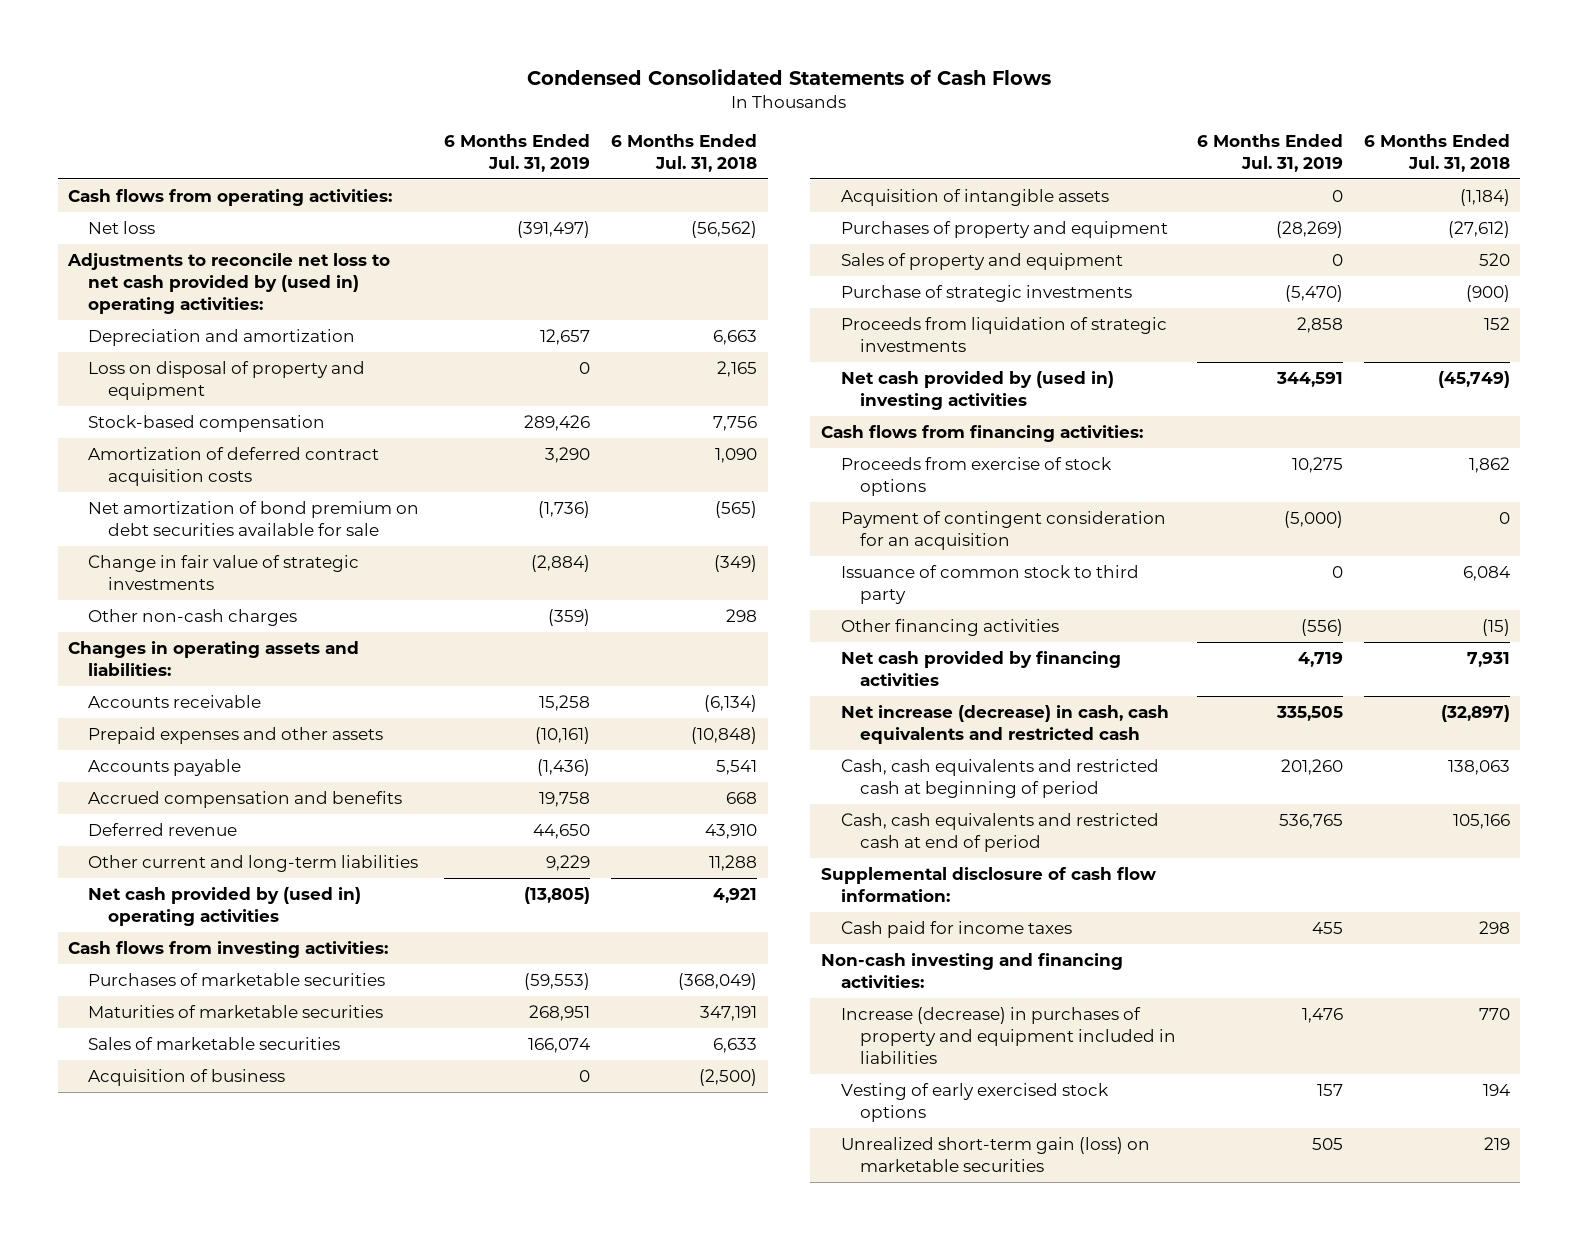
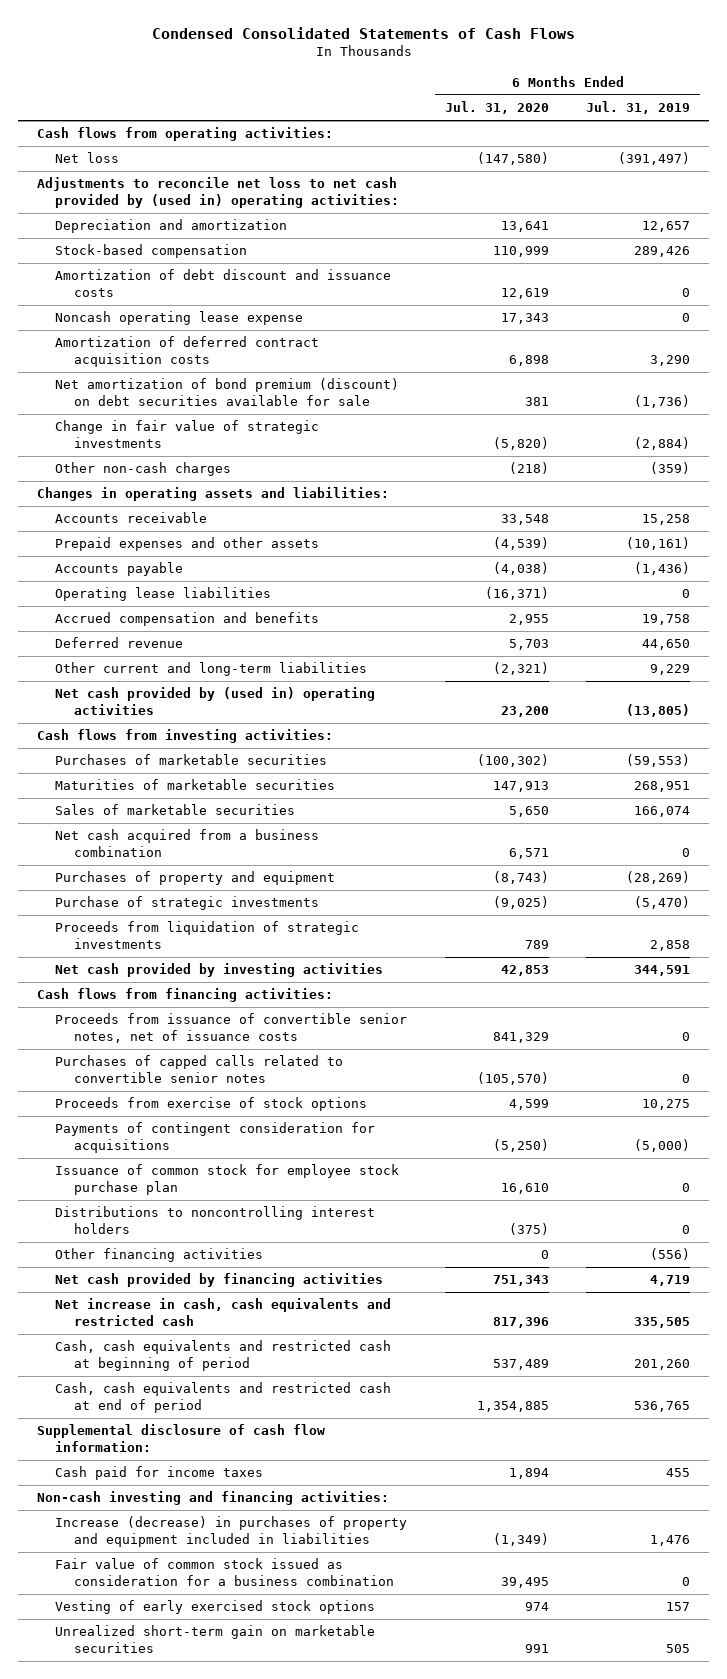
- | 6 Months Ended Jul. 31, 2019 | 6 Months Ended Jul. 31, 2018
+ | 6 Months Ended Jul. 31, 2020 | 6 Months Ended Jul. 31, 2019
- Loss on disposal of property and equipment | 0 | 2,165
+ Amortization of debt discount and issuance costs | 12,619 | 0
+ Noncash operating lease expense | 17,343 | 0
- Net amortization of bond premium on debt securities available for sale | (1,736) | (565)
+ Net amortization of bond premium (discount) on debt securities available for sale | 381 | (1,736)
+ Operating lease liabilities | (16,371) | 0
- Acquisition of business | 0 | (2,500)
- Acquisition of intangible assets | 0 | (1,184)
+ Net cash acquired from a business combination | 6,571 | 0
- Sales of property and equipment | 0 | 520
- Net cash provided by (used in) investing activities | 344,591 | (45,749)
+ Net cash provided by investing activities | 42,853 | 344,591
+ Proceeds from issuance of convertible senior notes, net of issuance costs | 841,329 | 0
+ Purchases of capped calls related to convertible senior notes | (105,570) | 0
- Payment of contingent consideration for an acquisition | (5,000) | 0
- Issuance of common stock to third party | 0 | 6,084
+ Payments of contingent consideration for acquisitions | (5,250) | (5,000)
+ Issuance of common stock for employee stock purchase plan | 16,610 | 0
+ Distributions to noncontrolling interest holders | (375) | 0
- Net increase (decrease) in cash, cash equivalents and restricted cash | 335,505 | (32,897)
+ Net increase in cash, cash equivalents and restricted cash | 817,396 | 335,505
+ Fair value of common stock issued as consideration for a business combination | 39,495 | 0
- Unrealized short-term gain (loss) on marketable securities | 505 | 219
+ Unrealized short-term gain on marketable securities | 991 | 505

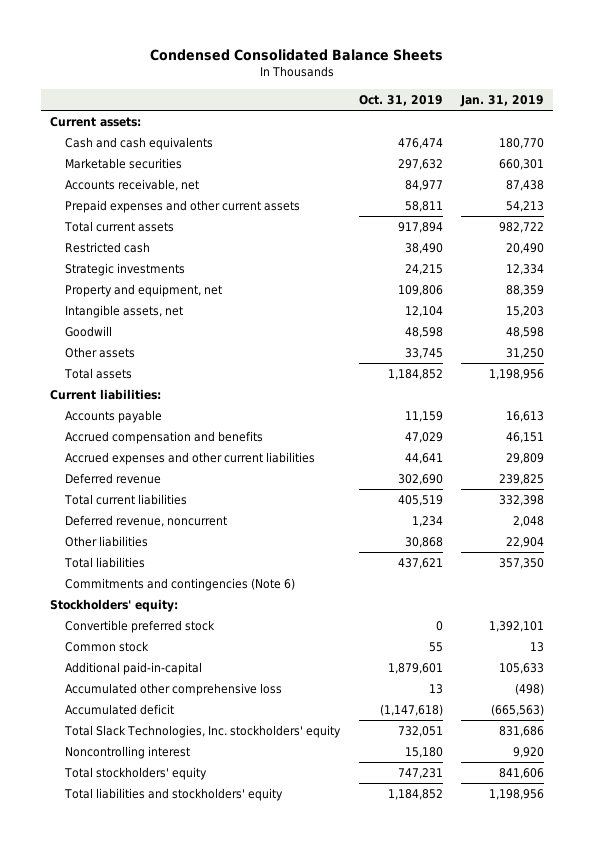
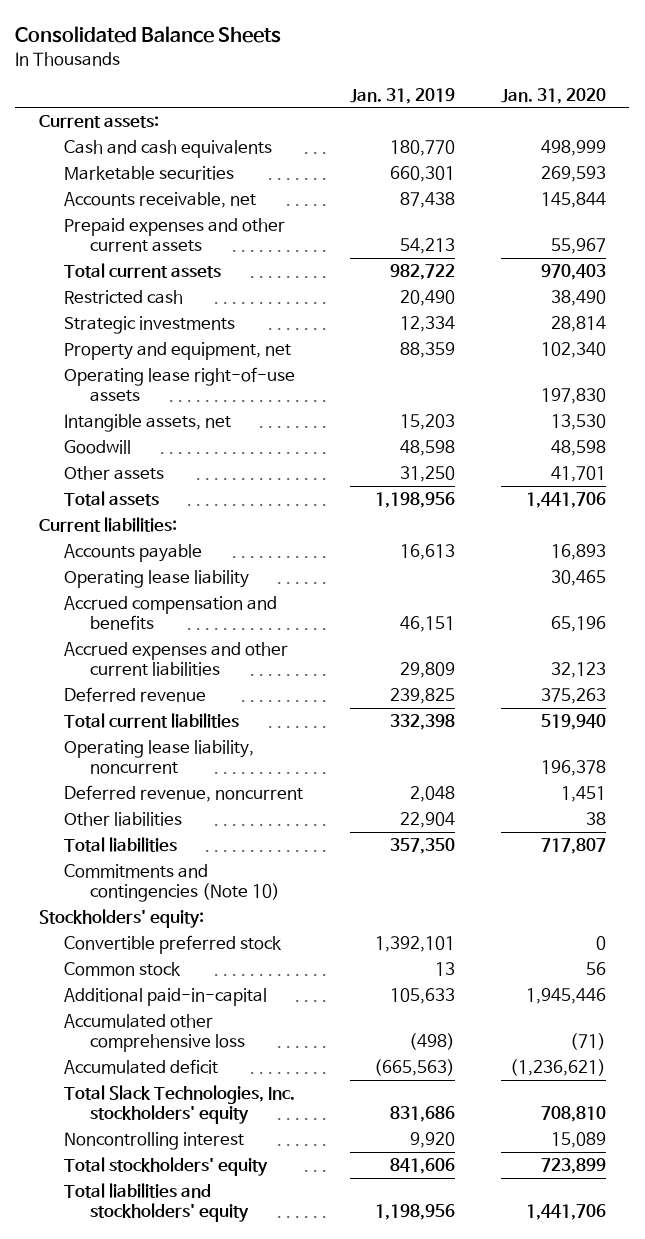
- Condensed Consolidated Balance Sheets
+ Consolidated Balance Sheets
- | Oct. 31, 2019 | Jan. 31, 2019
+ | Jan. 31, 2019 | Jan. 31, 2020
+ Operating lease right-of-use assets | | 197,830
+ Operating lease liability | | 30,465
+ Operating lease liability, noncurrent | | 196,378
- Commitments and contingencies (Note 6)
+ Commitments and contingencies (Note 10)

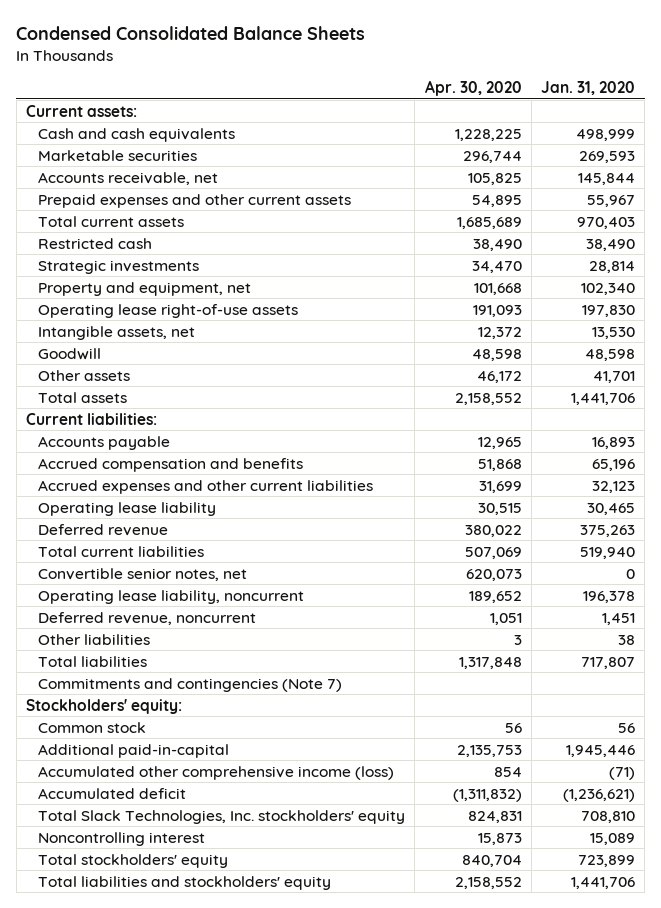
- Consolidated Balance Sheets
+ Condensed Consolidated Balance Sheets
- | Jan. 31, 2019 | Jan. 31, 2020
+ | Apr. 30, 2020 | Jan. 31, 2020
moved down: Operating lease liability | 30,515 | 30,465
+ Convertible senior notes, net | 620,073 | 0
- Commitments and contingencies (Note 10)
+ Commitments and contingencies (Note 7)
- Convertible preferred stock | 1,392,101 | 0
- Accumulated other comprehensive loss | (498) | (71)
+ Accumulated other comprehensive income (loss) | 854 | (71)

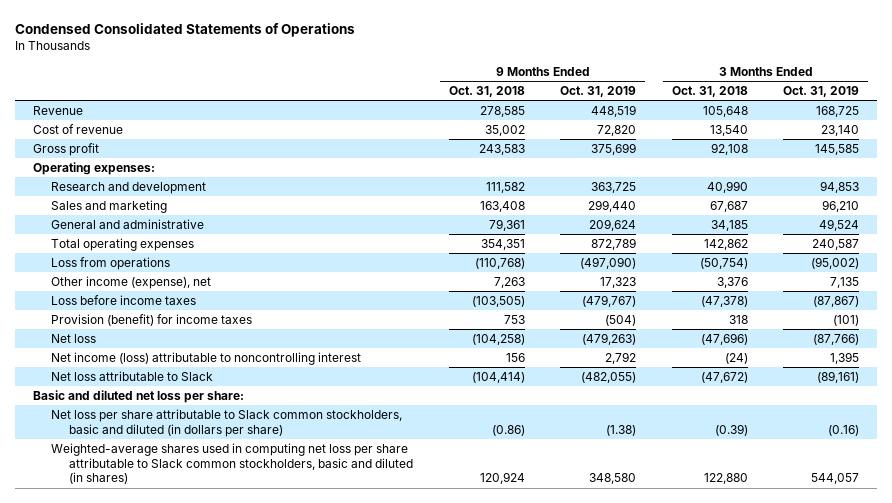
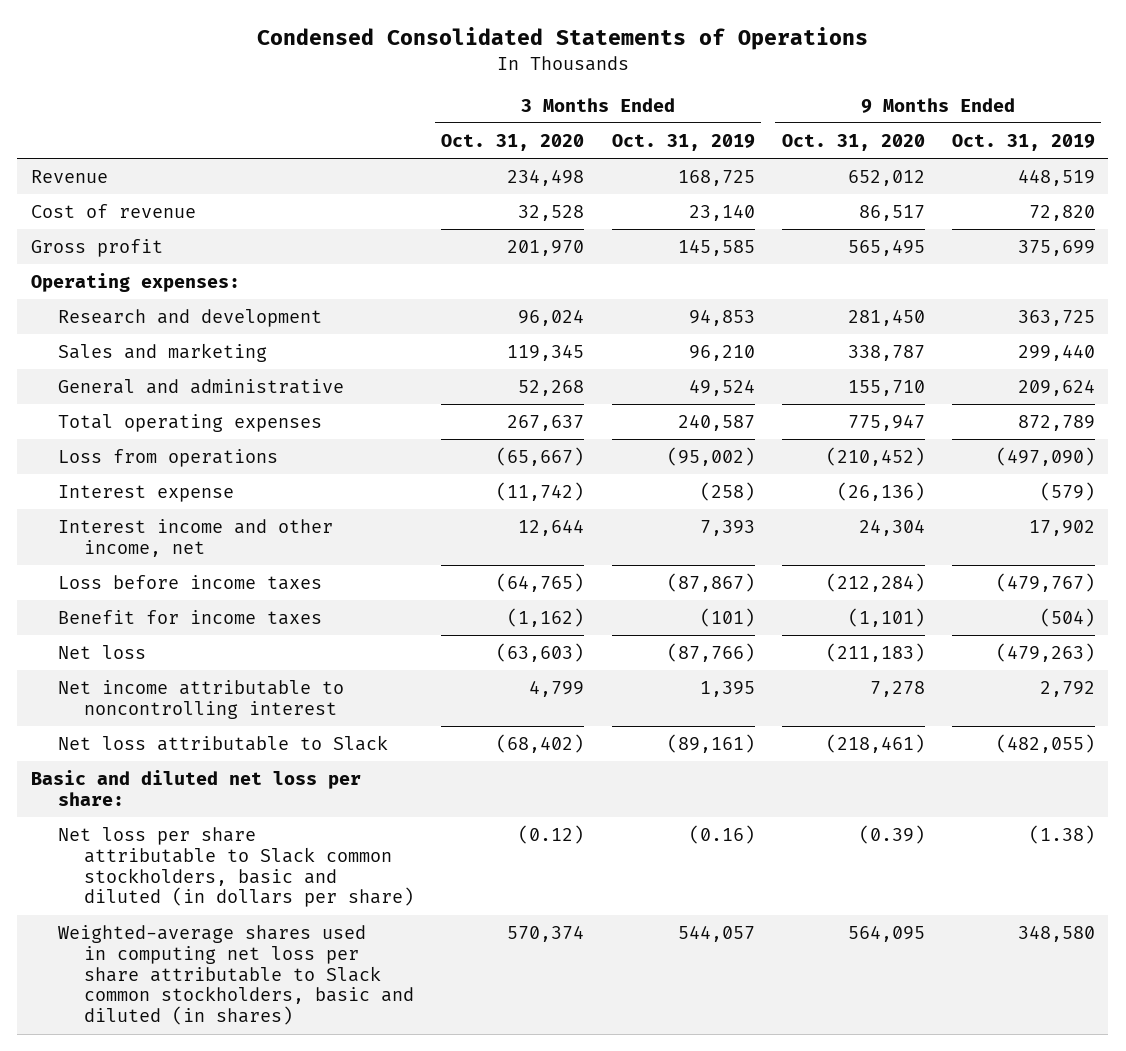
- | 9 Months Ended Oct. 31, 2018 | 9 Months Ended Oct. 31, 2019 | 3 Months Ended Oct. 31, 2018 | 3 Months Ended Oct. 31, 2019
+ | 3 Months Ended Oct. 31, 2020 | 3 Months Ended Oct. 31, 2019 | 9 Months Ended Oct. 31, 2020 | 9 Months Ended Oct. 31, 2019
- Other income (expense), net | 7,263 | 17,323 | 3,376 | 7,135
+ Interest expense | (11,742) | (258) | (26,136) | (579)
+ Interest income and other income, net | 12,644 | 7,393 | 24,304 | 17,902
- Provision (benefit) for income taxes | 753 | (504) | 318 | (101)
+ Benefit for income taxes | (1,162) | (101) | (1,101) | (504)
- Net income (loss) attributable to noncontrolling interest | 156 | 2,792 | (24) | 1,395
+ Net income attributable to noncontrolling interest | 4,799 | 1,395 | 7,278 | 2,792

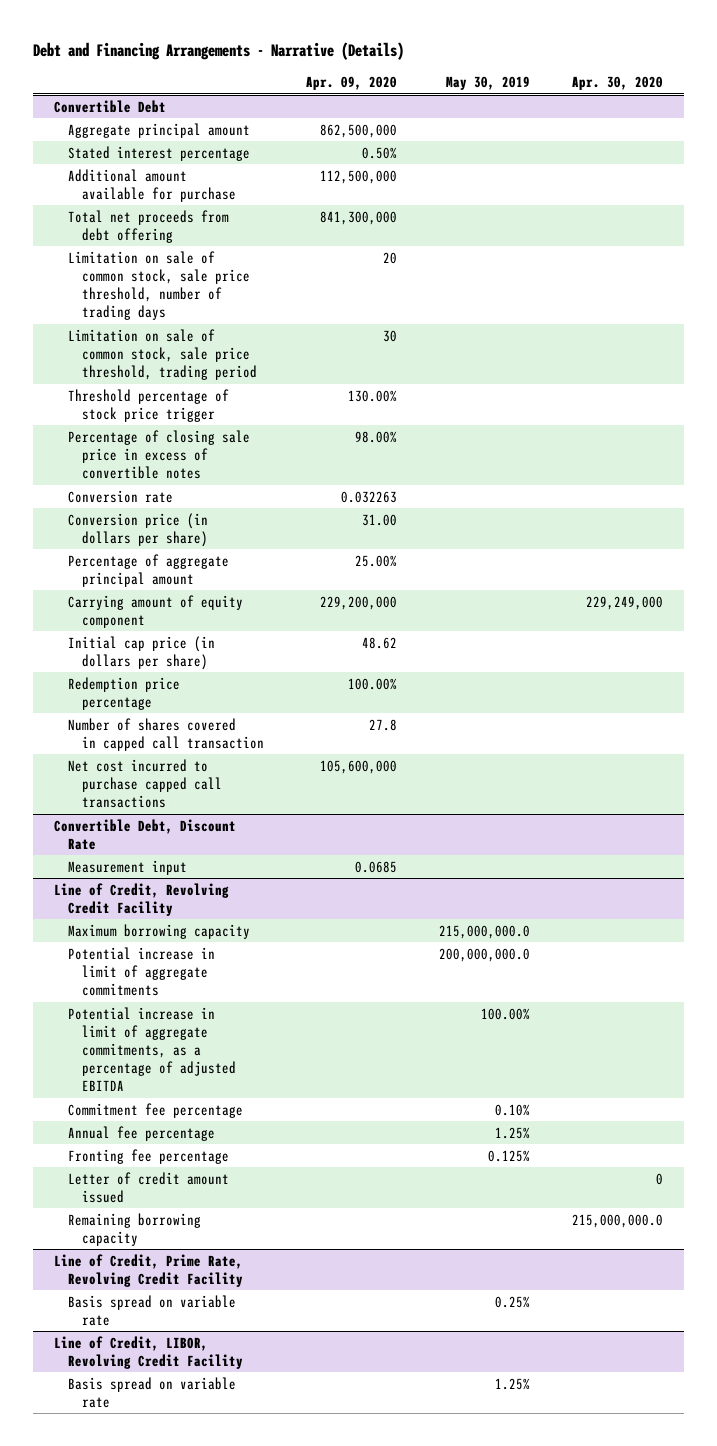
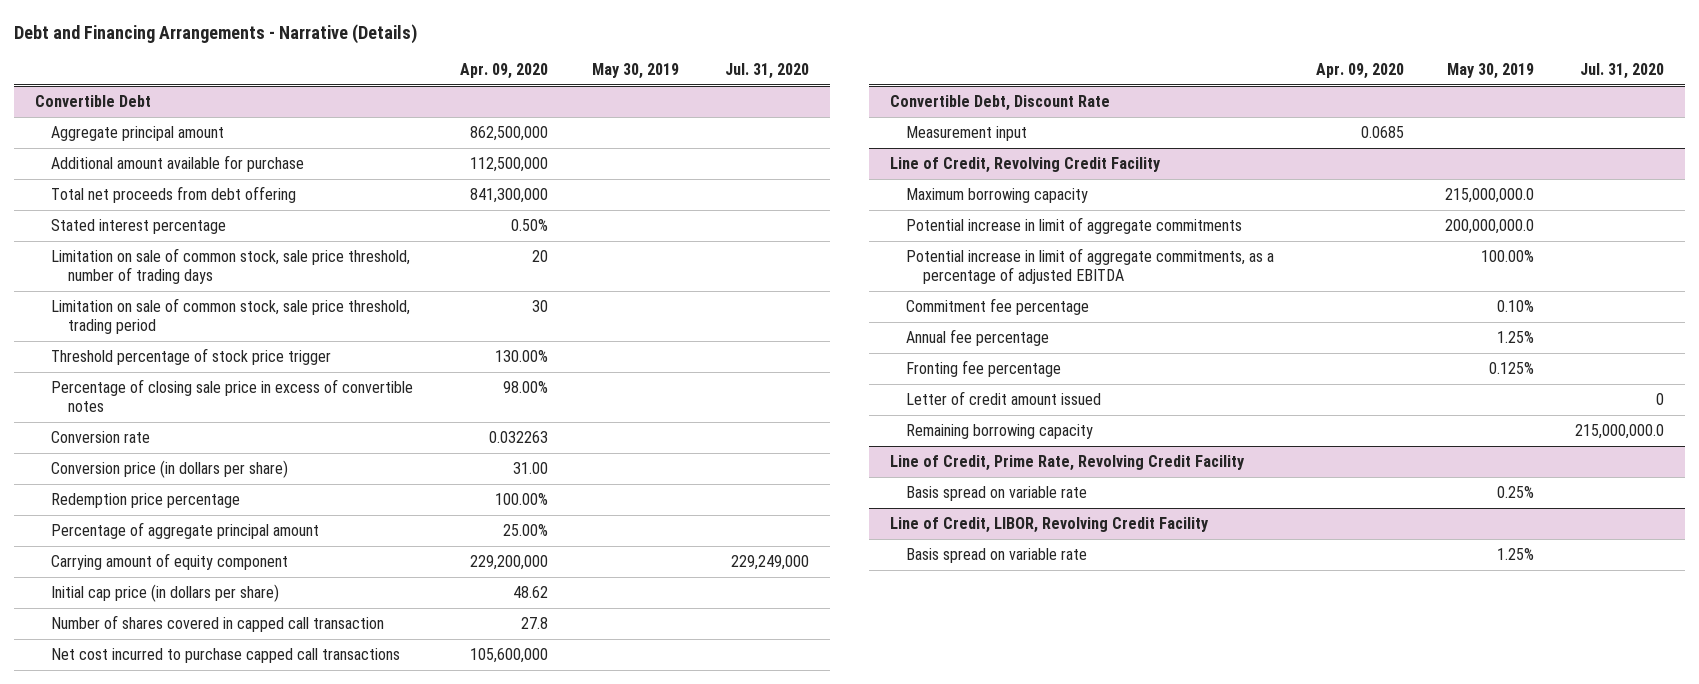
- | Apr. 09, 2020 | May 30, 2019 | Apr. 30, 2020
+ | Apr. 09, 2020 | May 30, 2019 | Jul. 31, 2020
@ Convertible Debt
moved down: Stated interest percentage | 0.50% | |
moved up: Redemption price percentage | 100.00% | |

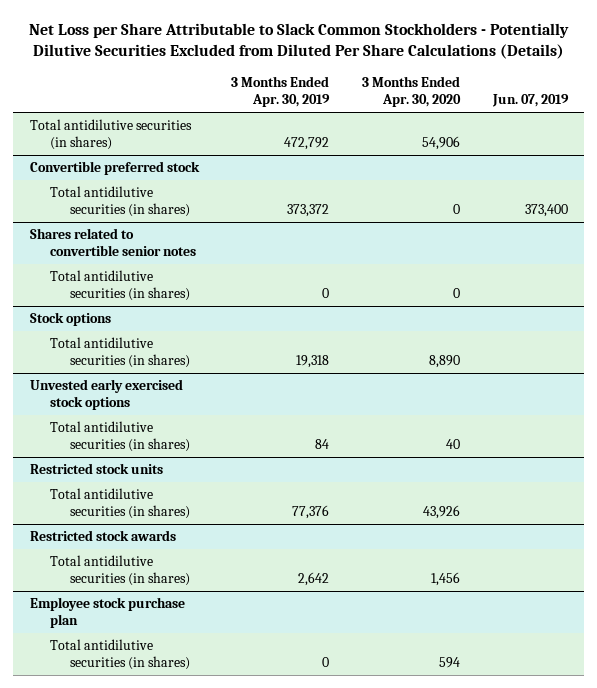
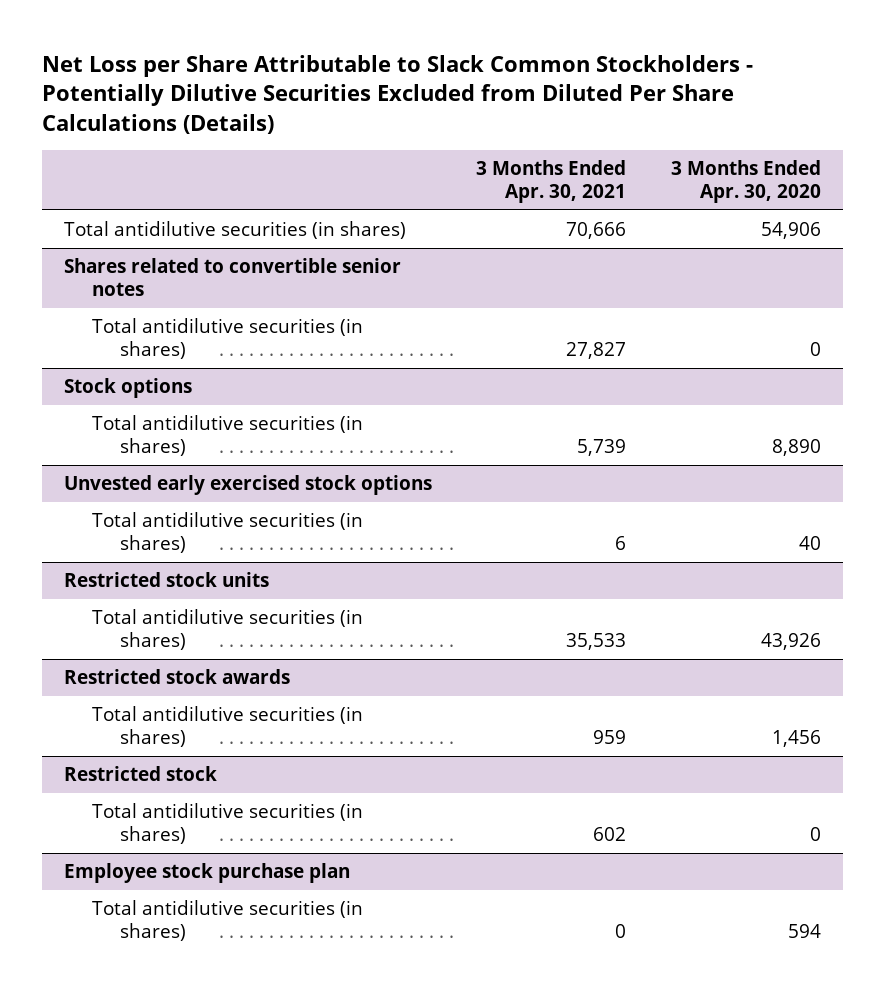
- | 3 Months Ended Apr. 30, 2019 | 3 Months Ended Apr. 30, 2020 | Jun. 07, 2019
+ | 3 Months Ended Apr. 30, 2021 | 3 Months Ended Apr. 30, 2020
- Convertible preferred stock
- Total antidilutive securities (in shares) | 373,372 | 0 | 373,400
+ Restricted stock
+ Total antidilutive securities (in shares) | 602 | 0

